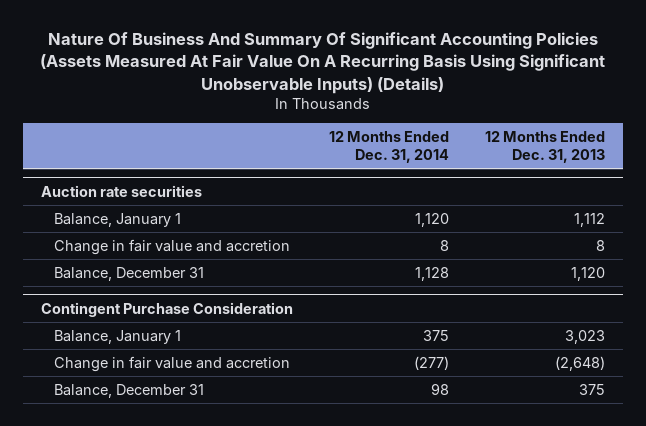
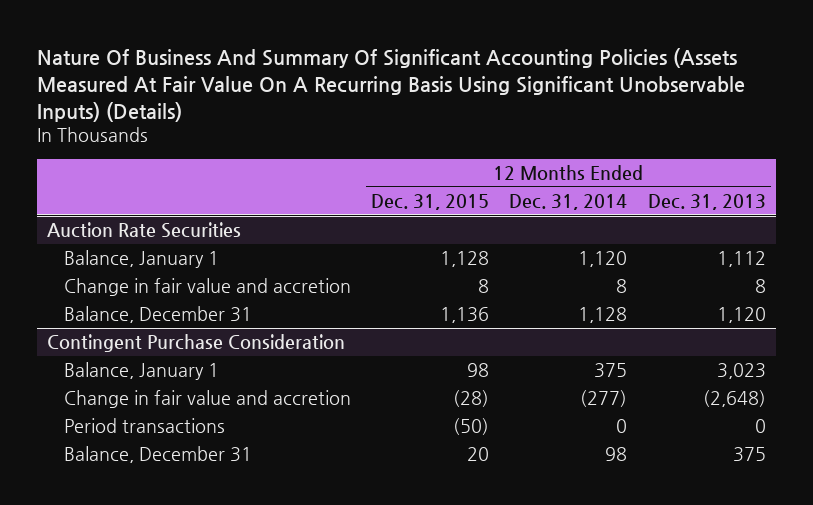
- | 12 Months Ended Dec. 31, 2014 | 12 Months Ended Dec. 31, 2013
+ | 12 Months Ended Dec. 31, 2015 | 12 Months Ended Dec. 31, 2014 | 12 Months Ended Dec. 31, 2013
- Auction rate securities
+ Auction Rate Securities
@ Contingent Purchase Consideration
+ Period transactions | (50) | 0 | 0

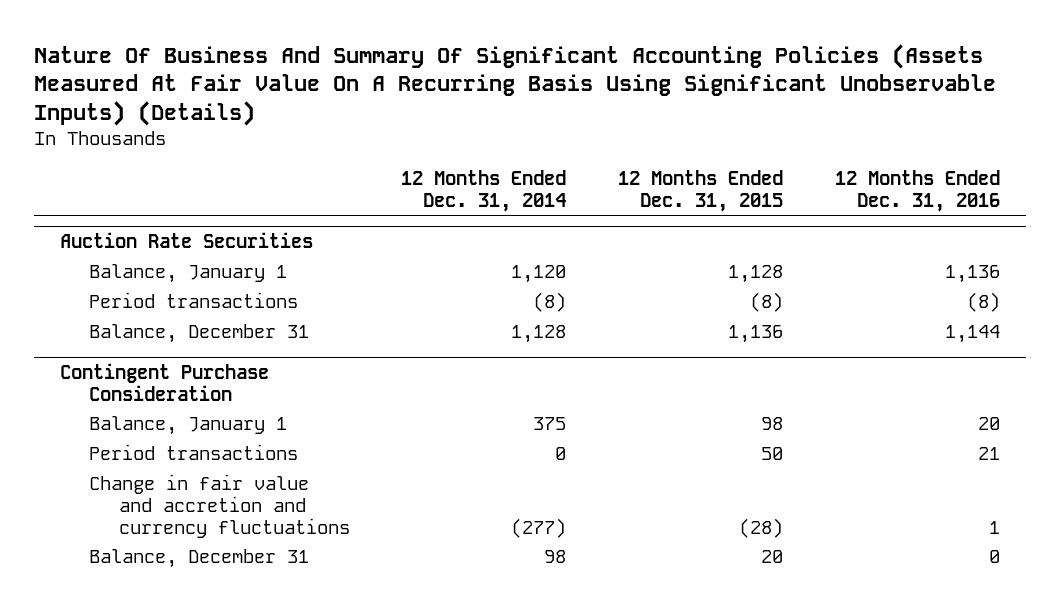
- | 12 Months Ended Dec. 31, 2015 | 12 Months Ended Dec. 31, 2014 | 12 Months Ended Dec. 31, 2013
+ | 12 Months Ended Dec. 31, 2014 | 12 Months Ended Dec. 31, 2015 | 12 Months Ended Dec. 31, 2016
@ Auction Rate Securities
- Change in fair value and accretion | 8 | 8 | 8
+ Period transactions | (8) | (8) | (8)
@ Contingent Purchase Consideration
- Change in fair value and accretion | (28) | (277) | (2,648)
- Period transactions | (50) | 0 | 0
+ Period transactions | 0 | 50 | 21
+ Change in fair value and accretion and currency fluctuations | (277) | (28) | 1

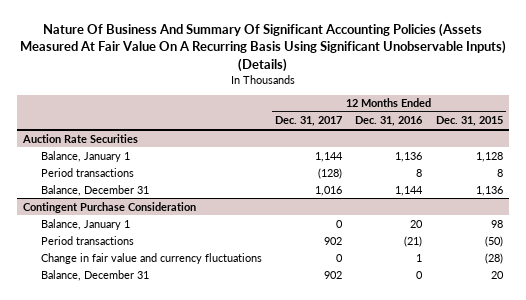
- | 12 Months Ended Dec. 31, 2014 | 12 Months Ended Dec. 31, 2015 | 12 Months Ended Dec. 31, 2016
+ | 12 Months Ended Dec. 31, 2017 | 12 Months Ended Dec. 31, 2016 | 12 Months Ended Dec. 31, 2015
@ Auction Rate Securities
- Period transactions | (8) | (8) | (8)
+ Period transactions | (128) | 8 | 8
@ Contingent Purchase Consideration
- Period transactions | 0 | 50 | 21
- Change in fair value and accretion and currency fluctuations | (277) | (28) | 1
+ Period transactions | 902 | (21) | (50)
+ Change in fair value and currency fluctuations | 0 | 1 | (28)

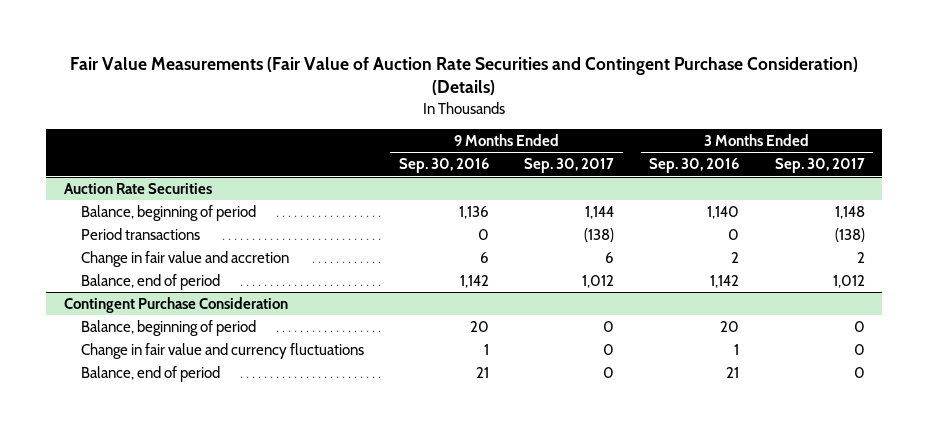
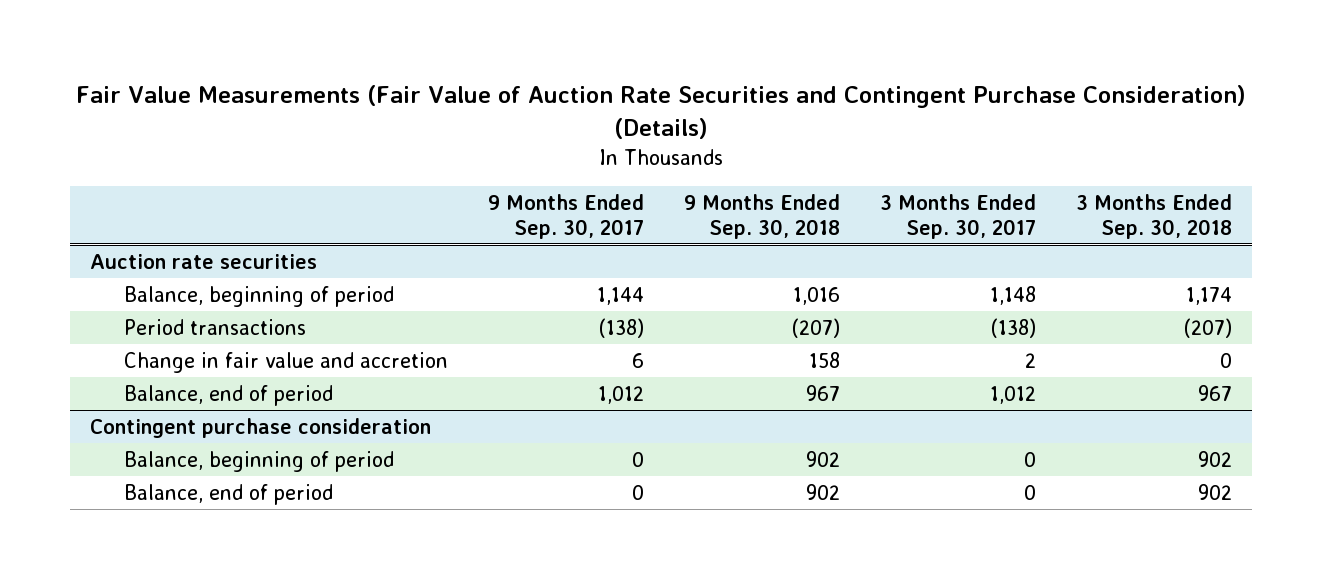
- | 9 Months Ended Sep. 30, 2016 | 9 Months Ended Sep. 30, 2017 | 3 Months Ended Sep. 30, 2016 | 3 Months Ended Sep. 30, 2017
+ | 9 Months Ended Sep. 30, 2017 | 9 Months Ended Sep. 30, 2018 | 3 Months Ended Sep. 30, 2017 | 3 Months Ended Sep. 30, 2018
- Auction Rate Securities
+ Auction rate securities
- Contingent Purchase Consideration
+ Contingent purchase consideration
- Change in fair value and currency fluctuations | 1 | 0 | 1 | 0

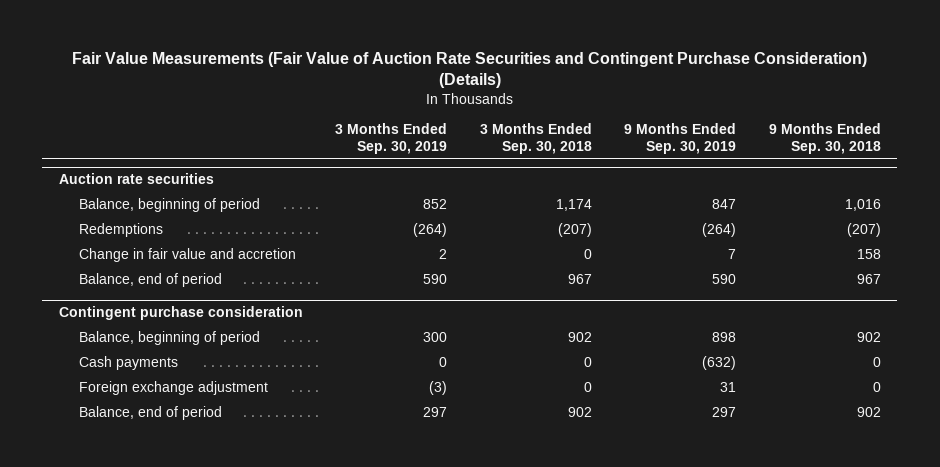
- | 9 Months Ended Sep. 30, 2017 | 9 Months Ended Sep. 30, 2018 | 3 Months Ended Sep. 30, 2017 | 3 Months Ended Sep. 30, 2018
+ | 3 Months Ended Sep. 30, 2019 | 3 Months Ended Sep. 30, 2018 | 9 Months Ended Sep. 30, 2019 | 9 Months Ended Sep. 30, 2018
@ Auction rate securities
- Period transactions | (138) | (207) | (138) | (207)
+ Redemptions | (264) | (207) | (264) | (207)
@ Contingent purchase consideration
+ Cash payments | 0 | 0 | (632) | 0
+ Foreign exchange adjustment | (3) | 0 | 31 | 0

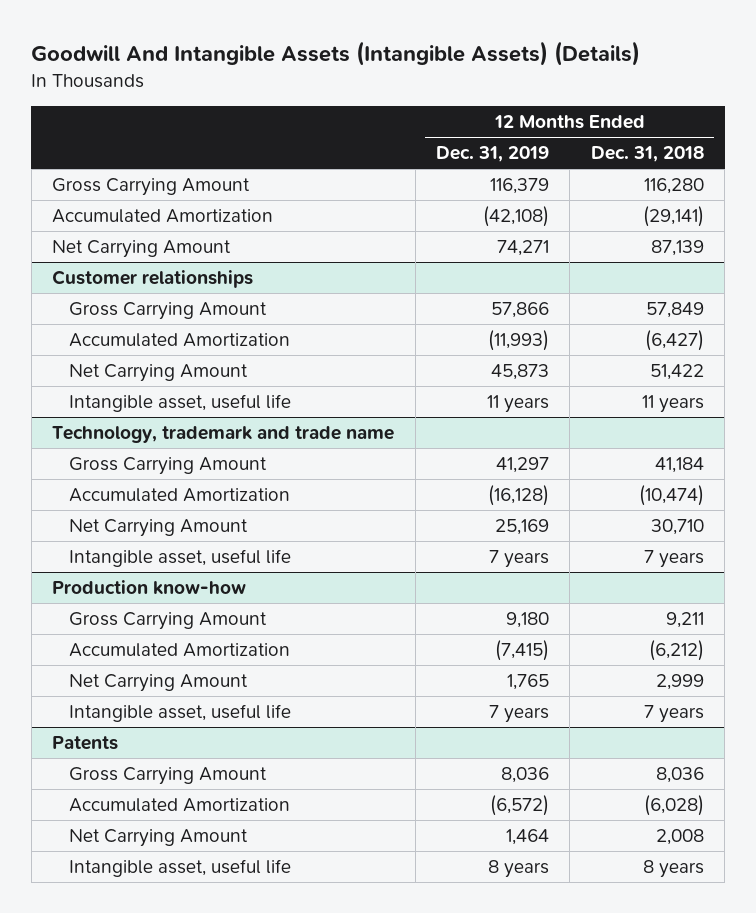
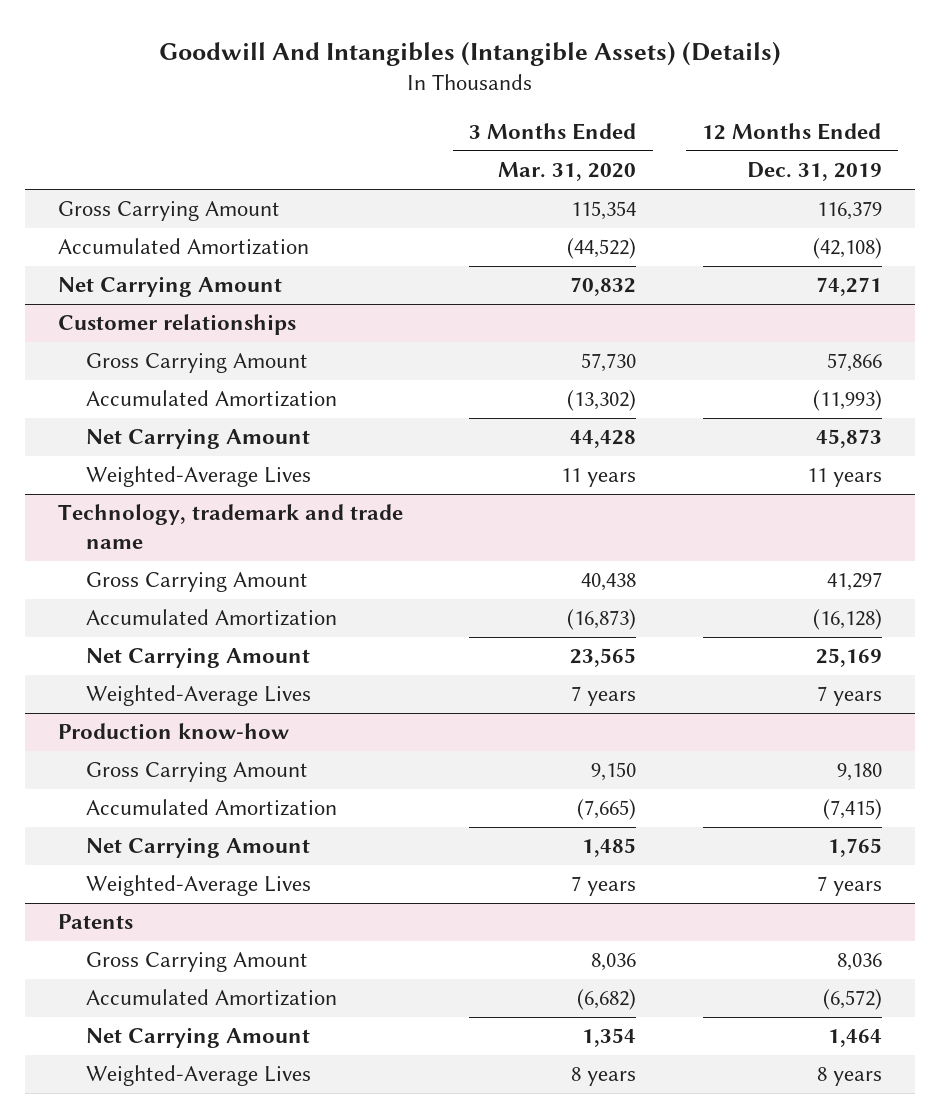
- Goodwill And Intangible Assets (Intangible Assets) (Details)
+ Goodwill And Intangibles (Intangible Assets) (Details)
- | 12 Months Ended Dec. 31, 2019 | 12 Months Ended Dec. 31, 2018
+ | 3 Months Ended Mar. 31, 2020 | 12 Months Ended Dec. 31, 2019
@ Customer relationships
- Intangible asset, useful life | 11 years | 11 years
+ Weighted-Average Lives | 11 years | 11 years
@ Technology, trademark and trade name
- Intangible asset, useful life | 7 years | 7 years
+ Weighted-Average Lives | 7 years | 7 years
@ Production know-how
- Intangible asset, useful life | 7 years | 7 years
+ Weighted-Average Lives | 7 years | 7 years
@ Patents
- Intangible asset, useful life | 8 years | 8 years
+ Weighted-Average Lives | 8 years | 8 years

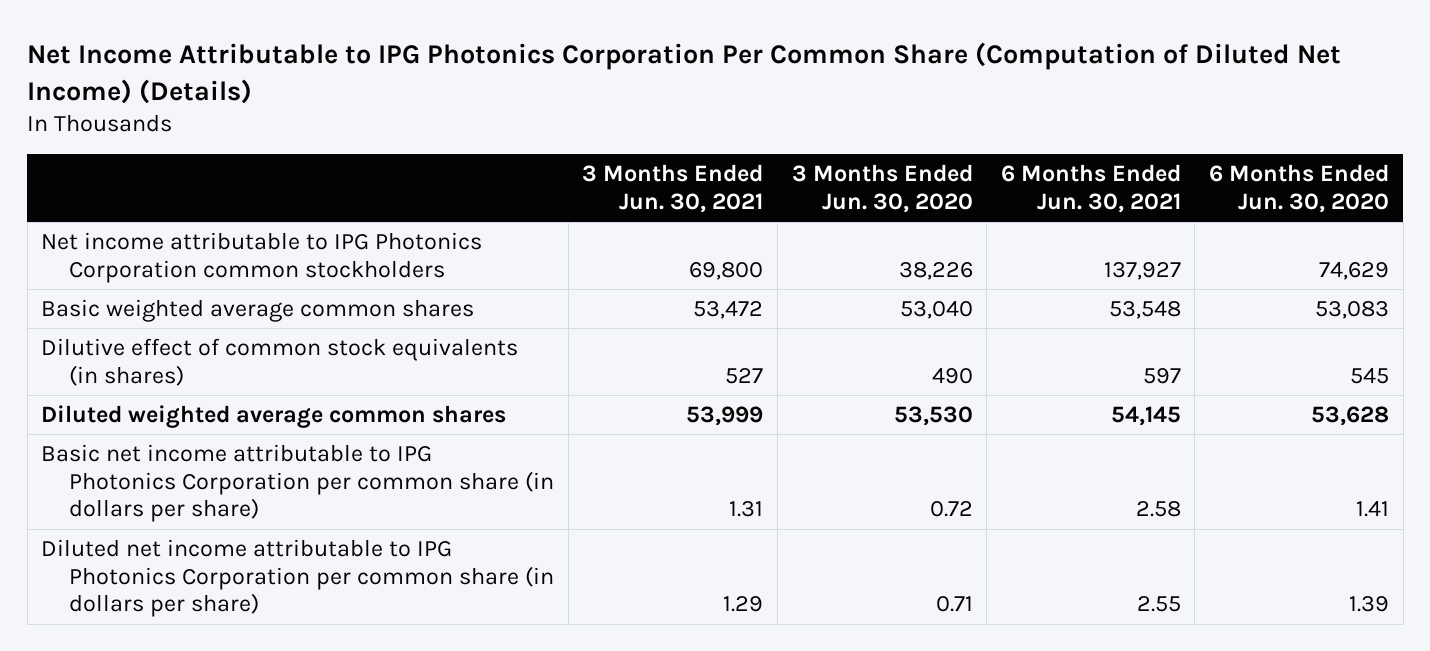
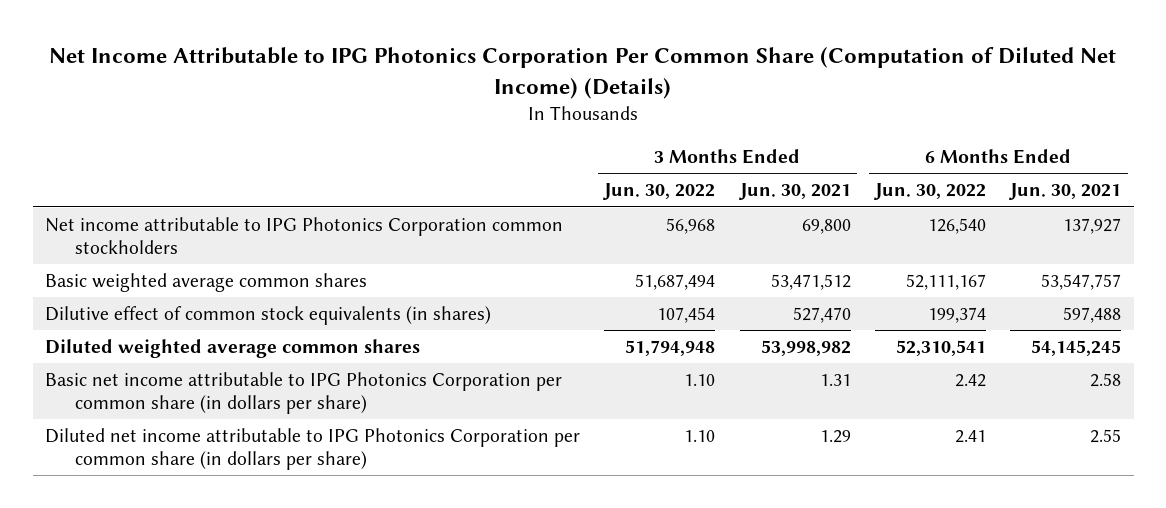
- | 3 Months Ended Jun. 30, 2021 | 3 Months Ended Jun. 30, 2020 | 6 Months Ended Jun. 30, 2021 | 6 Months Ended Jun. 30, 2020
+ | 3 Months Ended Jun. 30, 2022 | 3 Months Ended Jun. 30, 2021 | 6 Months Ended Jun. 30, 2022 | 6 Months Ended Jun. 30, 2021
- Basic weighted average common shares | 53,472 | 53,040 | 53,548 | 53,083
- Dilutive effect of common stock equivalents (in shares) | 527 | 490 | 597 | 545
- Diluted weighted average common shares | 53,999 | 53,530 | 54,145 | 53,628
+ Basic weighted average common shares | 51,687,494 | 53,471,512 | 52,111,167 | 53,547,757
+ Dilutive effect of common stock equivalents (in shares) | 107,454 | 527,470 | 199,374 | 597,488
+ Diluted weighted average common shares | 51,794,948 | 53,998,982 | 52,310,541 | 54,145,245

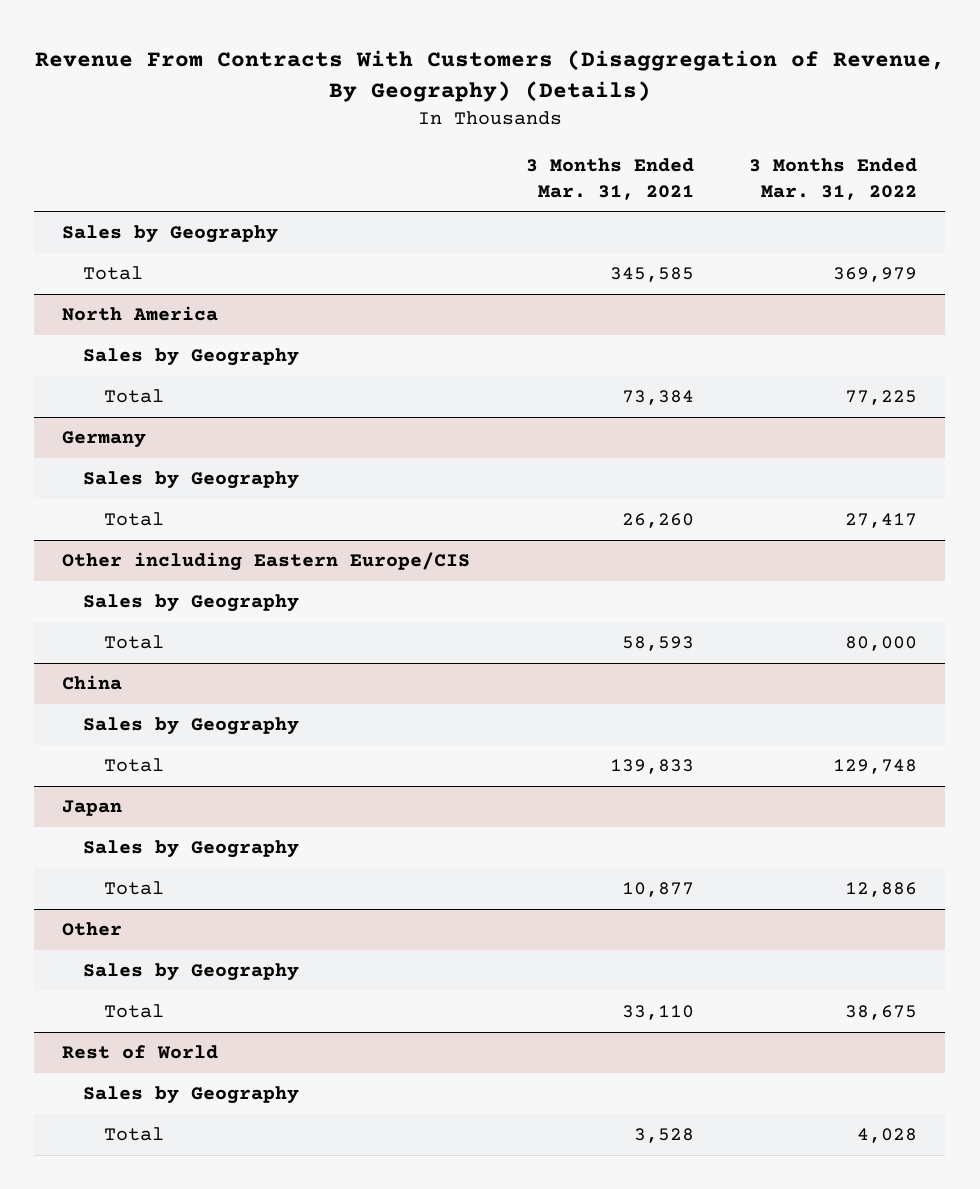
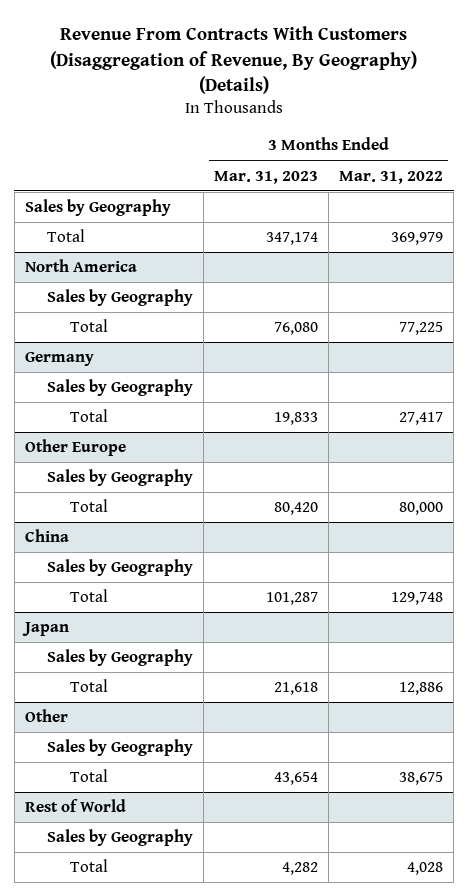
- | 3 Months Ended Mar. 31, 2021 | 3 Months Ended Mar. 31, 2022
+ | 3 Months Ended Mar. 31, 2023 | 3 Months Ended Mar. 31, 2022
- Other including Eastern Europe/CIS
+ Other Europe

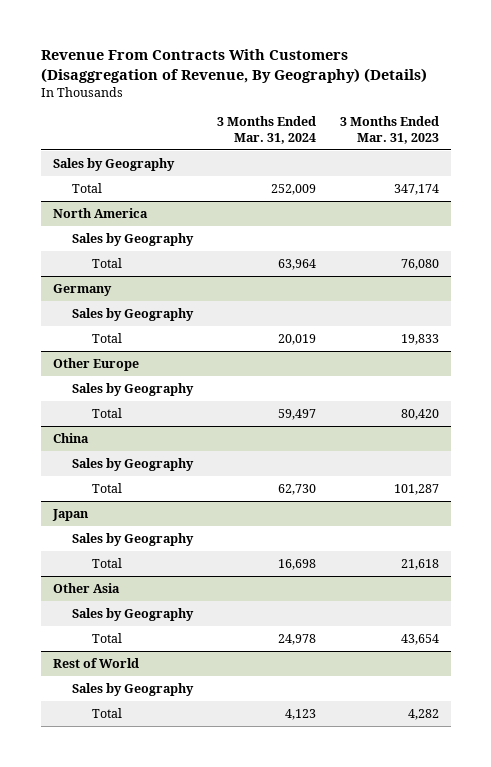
- | 3 Months Ended Mar. 31, 2023 | 3 Months Ended Mar. 31, 2022
+ | 3 Months Ended Mar. 31, 2024 | 3 Months Ended Mar. 31, 2023
- Other
+ Other Asia

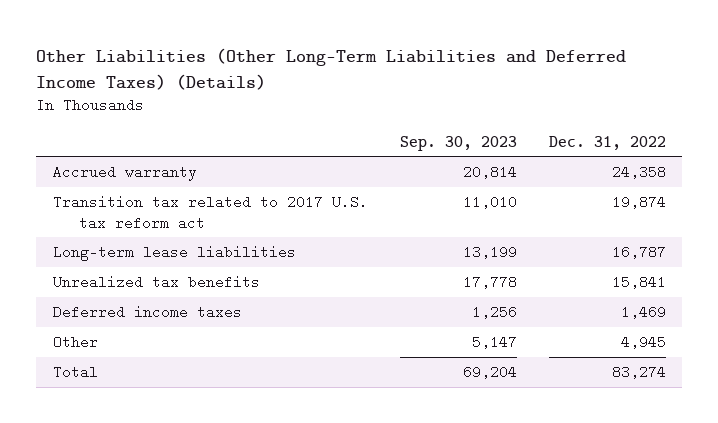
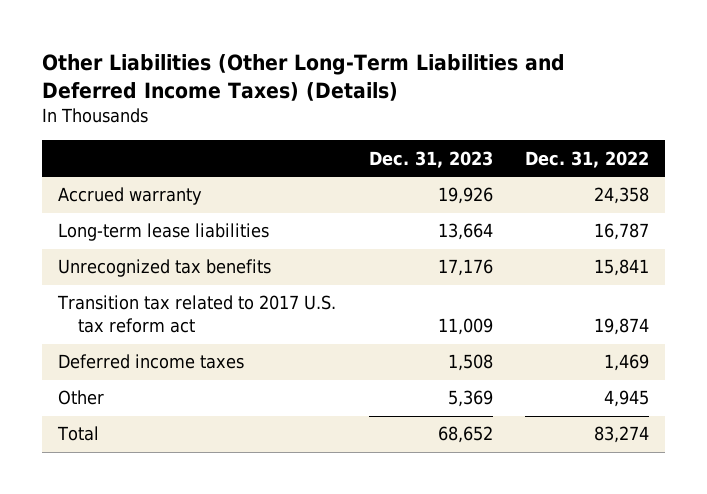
- | Sep. 30, 2023 | Dec. 31, 2022
+ | Dec. 31, 2023 | Dec. 31, 2022
- Unrealized tax benefits | 17,778 | 15,841
+ Unrecognized tax benefits | 17,176 | 15,841
moved down: Transition tax related to 2017 U.S. tax reform act | 11,009 | 19,874

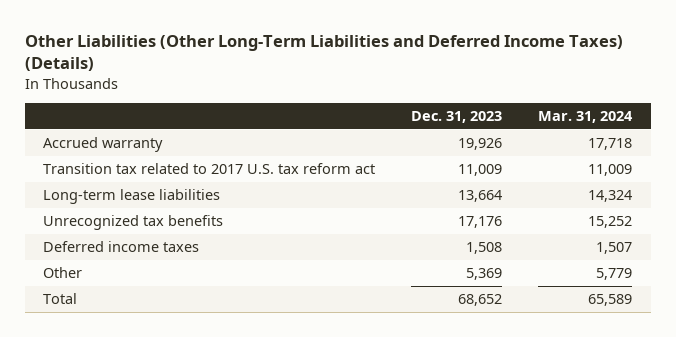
- | Dec. 31, 2023 | Dec. 31, 2022
+ | Dec. 31, 2023 | Mar. 31, 2024
moved up: Transition tax related to 2017 U.S. tax reform act | 11,009 | 11,009

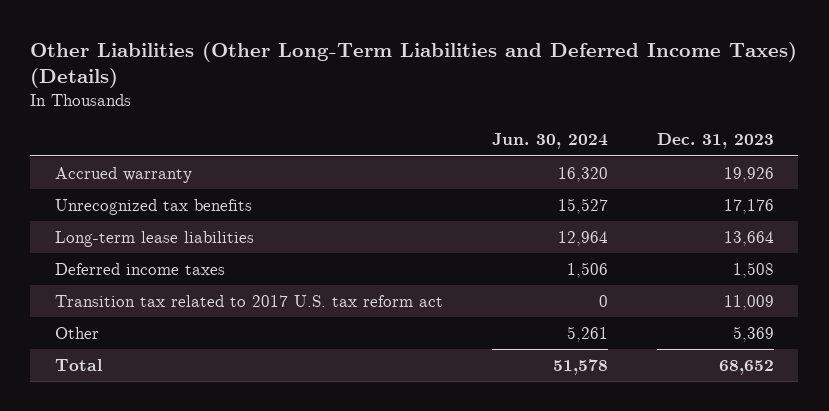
- | Dec. 31, 2023 | Mar. 31, 2024
+ | Jun. 30, 2024 | Dec. 31, 2023
moved down: Long-term lease liabilities | 12,964 | 13,664
moved down: Transition tax related to 2017 U.S. tax reform act | 0 | 11,009

